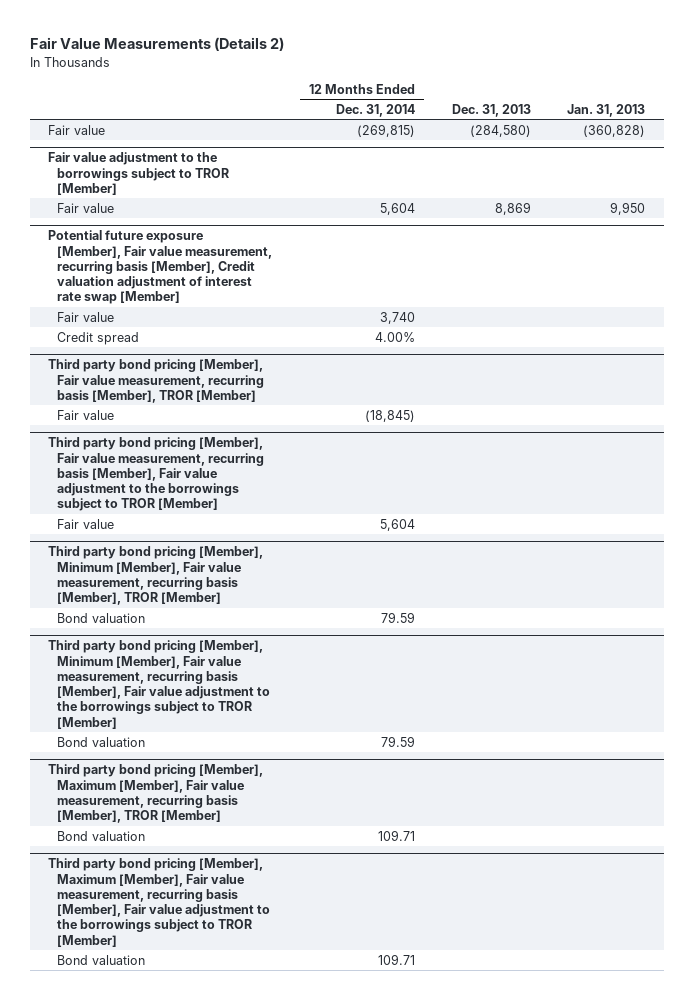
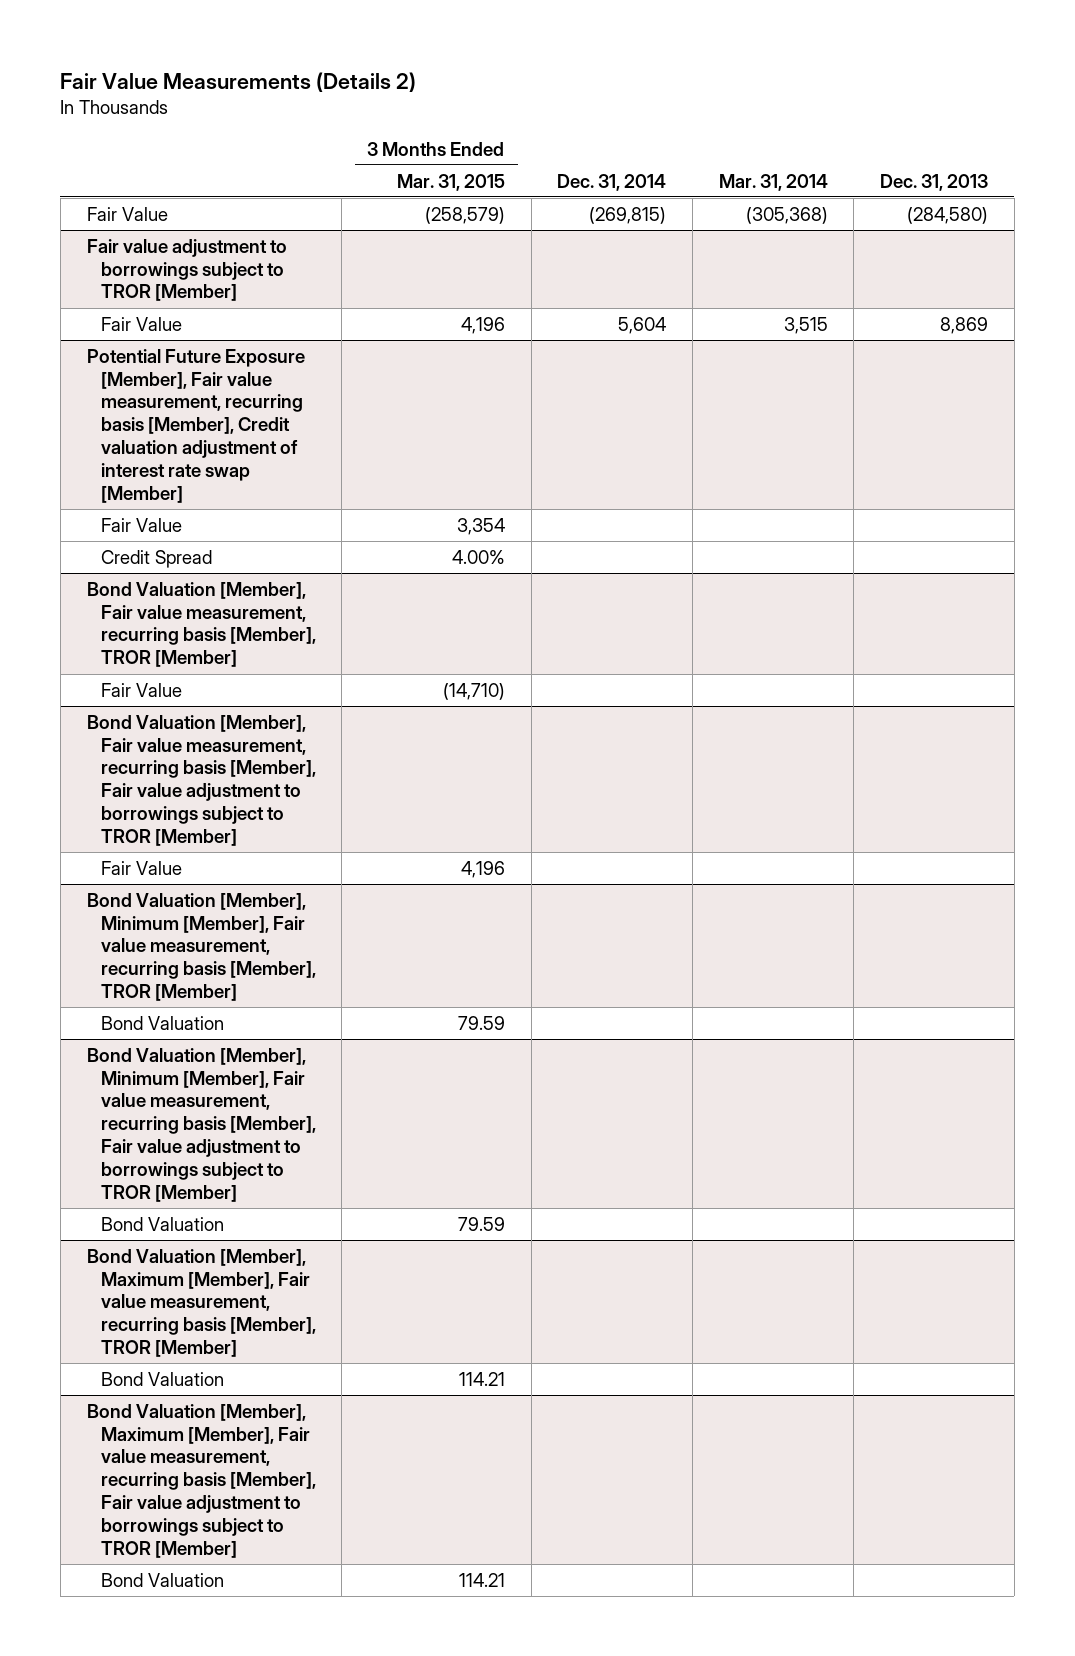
- | 12 Months Ended Dec. 31, 2014 | Dec. 31, 2013 | Jan. 31, 2013
+ | 3 Months Ended Mar. 31, 2015 | Dec. 31, 2014 | Mar. 31, 2014 | Dec. 31, 2013
- Fair value | (269,815) | (284,580) | (360,828)
- Fair value adjustment to the borrowings subject to TROR [Member]
- Fair value | 5,604 | 8,869 | 9,950
- Potential future exposure [Member], Fair value measurement, recurring basis [Member], Credit valuation adjustment of interest rate swap [Member]
- Fair value | 3,740 | |
- Credit spread | 4.00% | |
- Third party bond pricing [Member], Fair value measurement, recurring basis [Member], TROR [Member]
- Fair value | (18,845) | |
- Third party bond pricing [Member], Fair value measurement, recurring basis [Member], Fair value adjustment to the borrowings subject to TROR [Member]
- Fair value | 5,604 | |
- Third party bond pricing [Member], Minimum [Member], Fair value measurement, recurring basis [Member], TROR [Member]
- Bond valuation | 79.59 | |
- Third party bond pricing [Member], Minimum [Member], Fair value measurement, recurring basis [Member], Fair value adjustment to the borrowings subject to TROR [Member]
- Bond valuation | 79.59 | |
- Third party bond pricing [Member], Maximum [Member], Fair value measurement, recurring basis [Member], TROR [Member]
- Bond valuation | 109.71 | |
- Third party bond pricing [Member], Maximum [Member], Fair value measurement, recurring basis [Member], Fair value adjustment to the borrowings subject to TROR [Member]
- Bond valuation | 109.71 | |
+ Fair Value | (258,579) | (269,815) | (305,368) | (284,580)
+ Fair value adjustment to borrowings subject to TROR [Member]
+ Fair Value | 4,196 | 5,604 | 3,515 | 8,869
+ Potential Future Exposure [Member], Fair value measurement, recurring basis [Member], Credit valuation adjustment of interest rate swap [Member]
+ Fair Value | 3,354 | | |
+ Credit Spread | 4.00% | | |
+ Bond Valuation [Member], Fair value measurement, recurring basis [Member], TROR [Member]
+ Fair Value | (14,710) | | |
+ Bond Valuation [Member], Fair value measurement, recurring basis [Member], Fair value adjustment to borrowings subject to TROR [Member]
+ Fair Value | 4,196 | | |
+ Bond Valuation [Member], Minimum [Member], Fair value measurement, recurring basis [Member], TROR [Member]
+ Bond Valuation | 79.59 | | |
+ Bond Valuation [Member], Minimum [Member], Fair value measurement, recurring basis [Member], Fair value adjustment to borrowings subject to TROR [Member]
+ Bond Valuation | 79.59 | | |
+ Bond Valuation [Member], Maximum [Member], Fair value measurement, recurring basis [Member], TROR [Member]
+ Bond Valuation | 114.21 | | |
+ Bond Valuation [Member], Maximum [Member], Fair value measurement, recurring basis [Member], Fair value adjustment to borrowings subject to TROR [Member]
+ Bond Valuation | 114.21 | | |

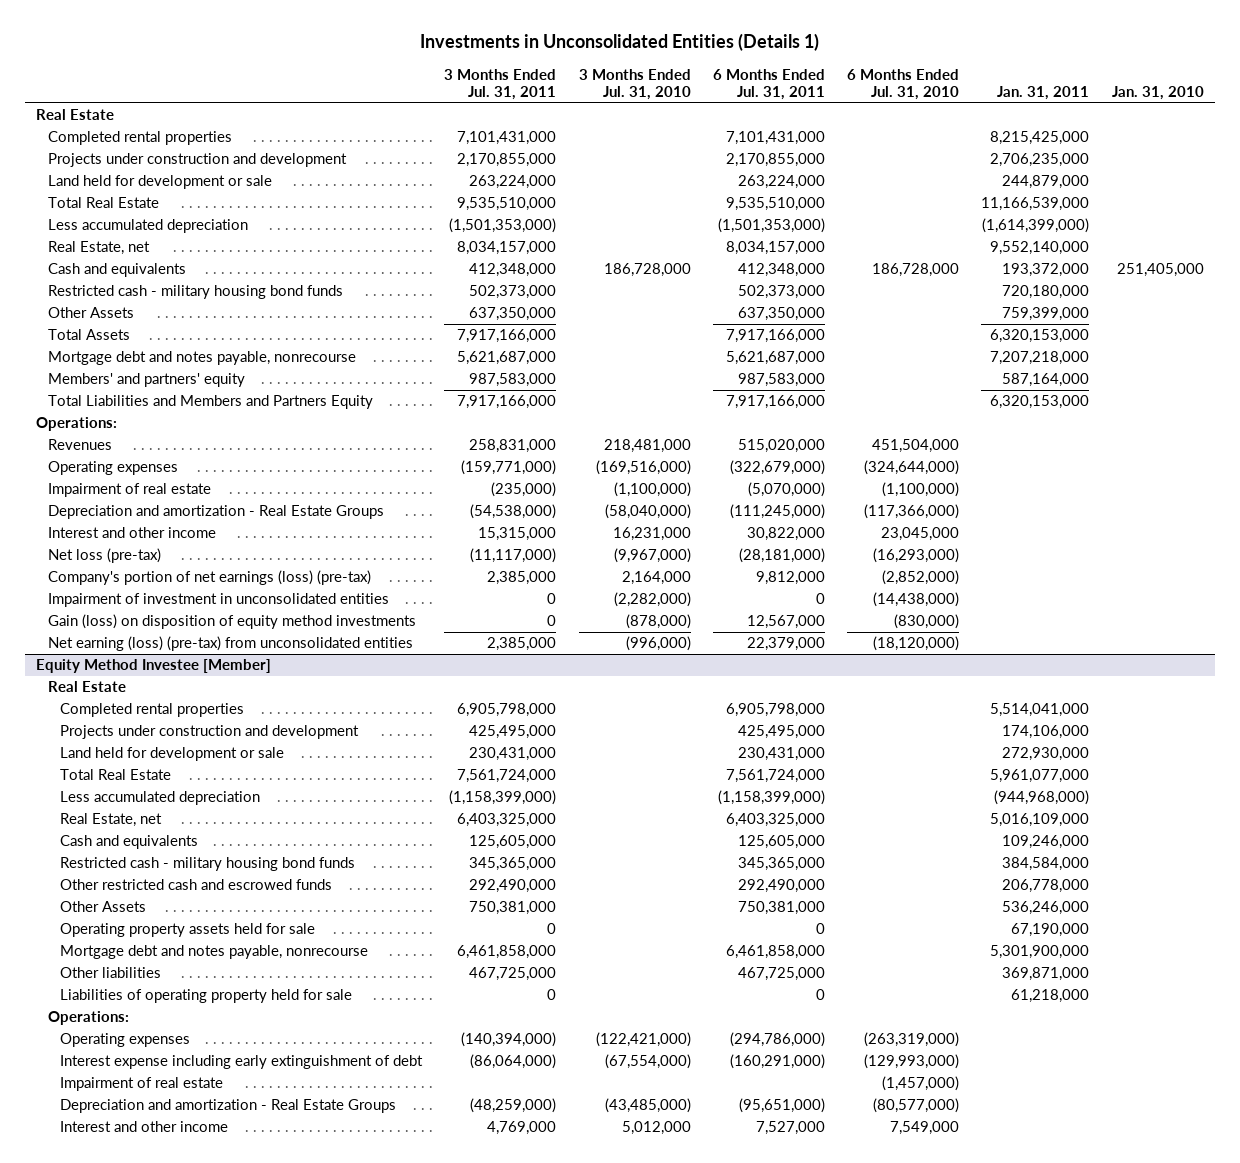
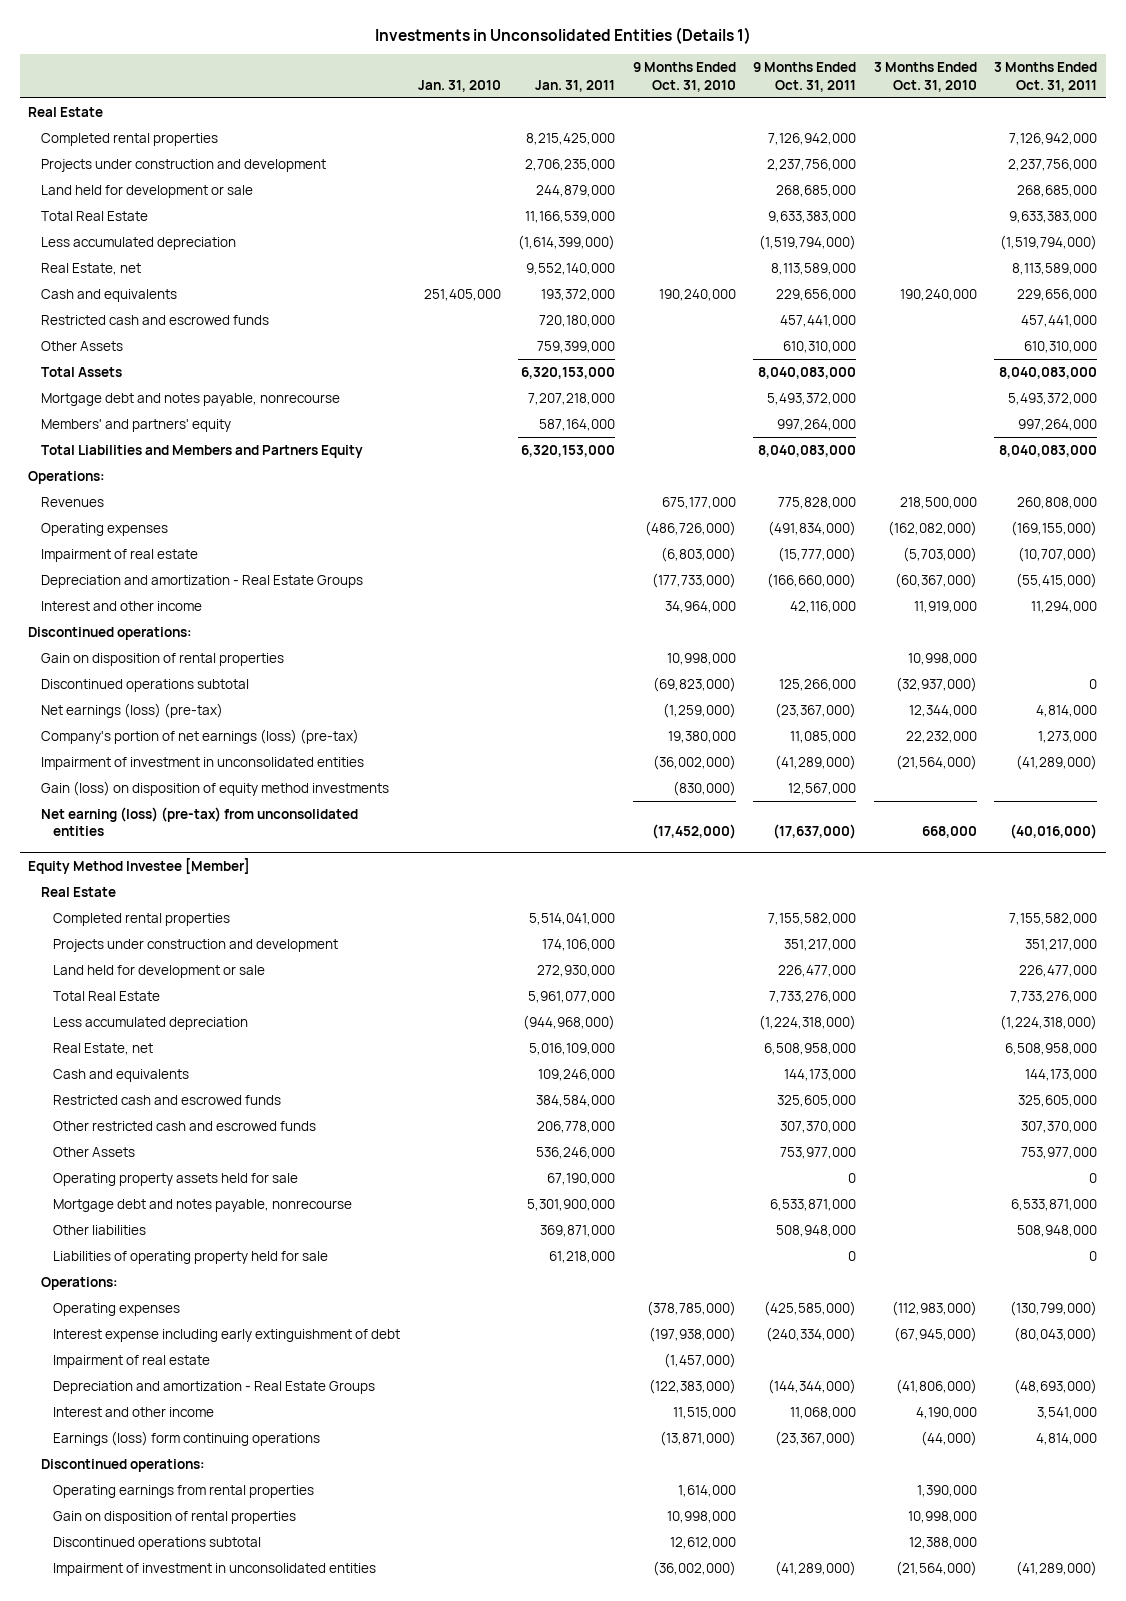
- | 3 Months Ended Jul. 31, 2011 | 3 Months Ended Jul. 31, 2010 | 6 Months Ended Jul. 31, 2011 | 6 Months Ended Jul. 31, 2010 | Jan. 31, 2011 | Jan. 31, 2010
+ | Jan. 31, 2010 | Jan. 31, 2011 | 9 Months Ended Oct. 31, 2010 | 9 Months Ended Oct. 31, 2011 | 3 Months Ended Oct. 31, 2010 | 3 Months Ended Oct. 31, 2011
- Restricted cash - military housing bond funds | 502,373,000 | | 502,373,000 | | 720,180,000 |
+ Restricted cash and escrowed funds | | 720,180,000 | | 457,441,000 | | 457,441,000
- Net loss (pre-tax) | (11,117,000) | (9,967,000) | (28,181,000) | (16,293,000) | |
+ Discontinued operations:
+ Gain on disposition of rental properties | | | 10,998,000 | | 10,998,000 |
+ Discontinued operations subtotal | | | (69,823,000) | 125,266,000 | (32,937,000) | 0
+ Net earnings (loss) (pre-tax) | | | (1,259,000) | (23,367,000) | 12,344,000 | 4,814,000
@ Equity Method Investee [Member]
- Restricted cash - military housing bond funds | 345,365,000 | | 345,365,000 | | 384,584,000 |
+ Restricted cash and escrowed funds | | 384,584,000 | | 325,605,000 | | 325,605,000
+ Earnings (loss) form continuing operations | | | (13,871,000) | (23,367,000) | (44,000) | 4,814,000
+ Discontinued operations:
+ Operating earnings from rental properties | | | 1,614,000 | | 1,390,000 |
+ Gain on disposition of rental properties | | | 10,998,000 | | 10,998,000 |
+ Discontinued operations subtotal | | | 12,612,000 | | 12,388,000 |
+ Impairment of investment in unconsolidated entities | | | (36,002,000) | (41,289,000) | (21,564,000) | (41,289,000)

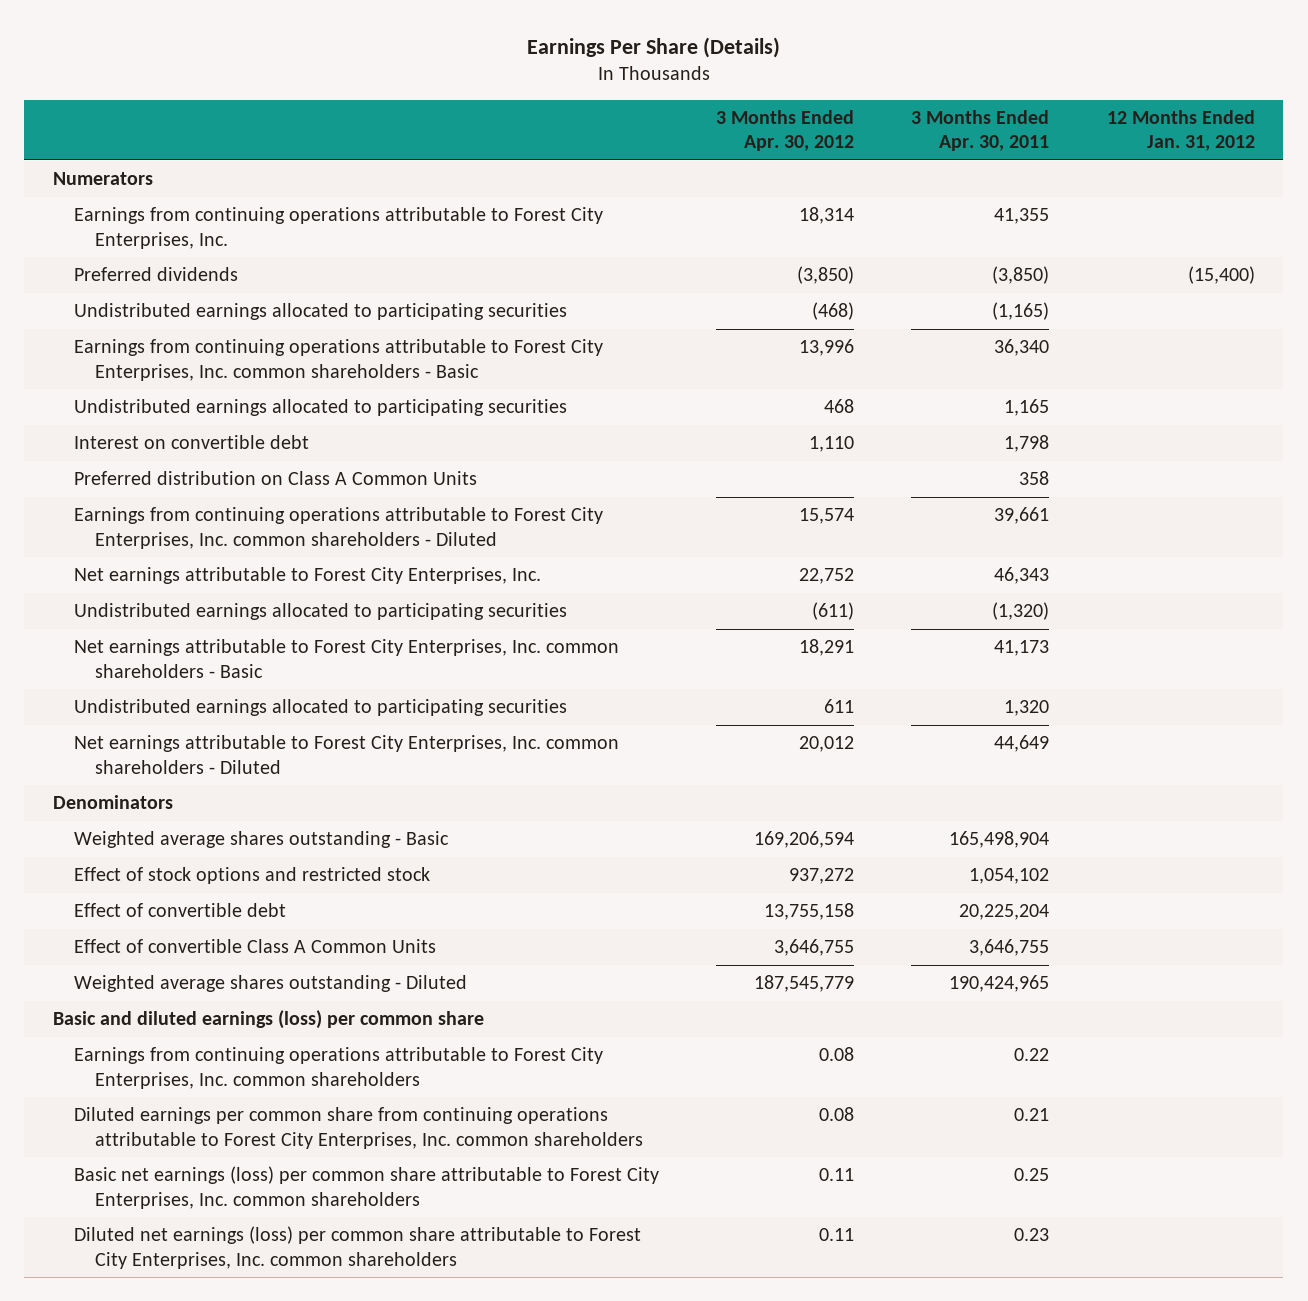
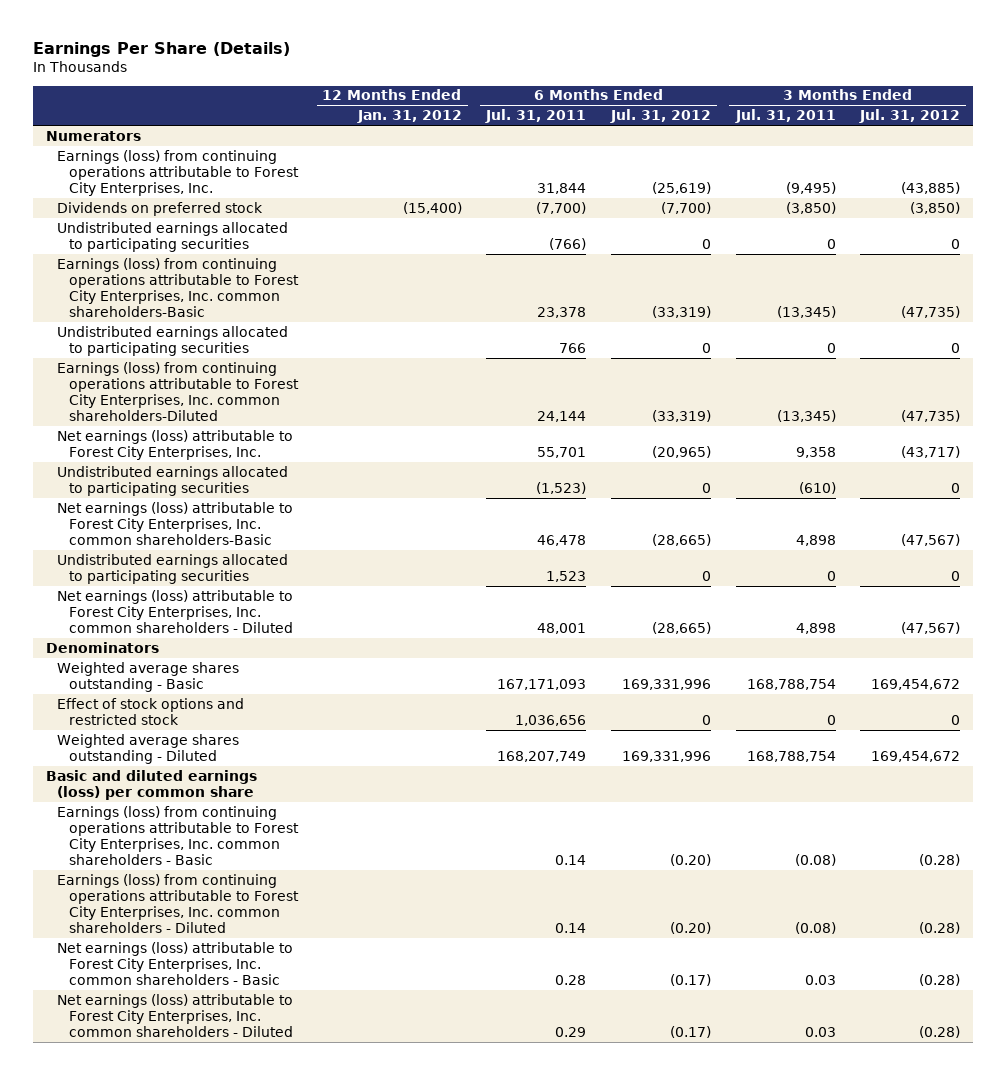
- | 3 Months Ended Apr. 30, 2012 | 3 Months Ended Apr. 30, 2011 | 12 Months Ended Jan. 31, 2012
+ | 12 Months Ended Jan. 31, 2012 | 6 Months Ended Jul. 31, 2011 | 6 Months Ended Jul. 31, 2012 | 3 Months Ended Jul. 31, 2011 | 3 Months Ended Jul. 31, 2012
- Earnings from continuing operations attributable to Forest City Enterprises, Inc. | 18,314 | 41,355 |
- Preferred dividends | (3,850) | (3,850) | (15,400)
+ Earnings (loss) from continuing operations attributable to Forest City Enterprises, Inc. | | 31,844 | (25,619) | (9,495) | (43,885)
+ Dividends on preferred stock | (15,400) | (7,700) | (7,700) | (3,850) | (3,850)
- Earnings from continuing operations attributable to Forest City Enterprises, Inc. common shareholders - Basic | 13,996 | 36,340 |
+ Earnings (loss) from continuing operations attributable to Forest City Enterprises, Inc. common shareholders-Basic | | 23,378 | (33,319) | (13,345) | (47,735)
- Interest on convertible debt | 1,110 | 1,798 |
- Preferred distribution on Class A Common Units | | 358 |
- Earnings from continuing operations attributable to Forest City Enterprises, Inc. common shareholders - Diluted | 15,574 | 39,661 |
- Net earnings attributable to Forest City Enterprises, Inc. | 22,752 | 46,343 |
+ Earnings (loss) from continuing operations attributable to Forest City Enterprises, Inc. common shareholders-Diluted | | 24,144 | (33,319) | (13,345) | (47,735)
+ Net earnings (loss) attributable to Forest City Enterprises, Inc. | | 55,701 | (20,965) | 9,358 | (43,717)
- Net earnings attributable to Forest City Enterprises, Inc. common shareholders - Basic | 18,291 | 41,173 |
+ Net earnings (loss) attributable to Forest City Enterprises, Inc. common shareholders-Basic | | 46,478 | (28,665) | 4,898 | (47,567)
- Net earnings attributable to Forest City Enterprises, Inc. common shareholders - Diluted | 20,012 | 44,649 |
+ Net earnings (loss) attributable to Forest City Enterprises, Inc. common shareholders - Diluted | | 48,001 | (28,665) | 4,898 | (47,567)
- Effect of convertible debt | 13,755,158 | 20,225,204 |
- Effect of convertible Class A Common Units | 3,646,755 | 3,646,755 |
- Earnings from continuing operations attributable to Forest City Enterprises, Inc. common shareholders | 0.08 | 0.22 |
- Diluted earnings per common share from continuing operations attributable to Forest City Enterprises, Inc. common shareholders | 0.08 | 0.21 |
- Basic net earnings (loss) per common share attributable to Forest City Enterprises, Inc. common shareholders | 0.11 | 0.25 |
- Diluted net earnings (loss) per common share attributable to Forest City Enterprises, Inc. common shareholders | 0.11 | 0.23 |
+ Earnings (loss) from continuing operations attributable to Forest City Enterprises, Inc. common shareholders - Basic | | 0.14 | (0.20) | (0.08) | (0.28)
+ Earnings (loss) from continuing operations attributable to Forest City Enterprises, Inc. common shareholders - Diluted | | 0.14 | (0.20) | (0.08) | (0.28)
+ Net earnings (loss) attributable to Forest City Enterprises, Inc. common shareholders - Basic | | 0.28 | (0.17) | 0.03 | (0.28)
+ Net earnings (loss) attributable to Forest City Enterprises, Inc. common shareholders - Diluted | | 0.29 | (0.17) | 0.03 | (0.28)

